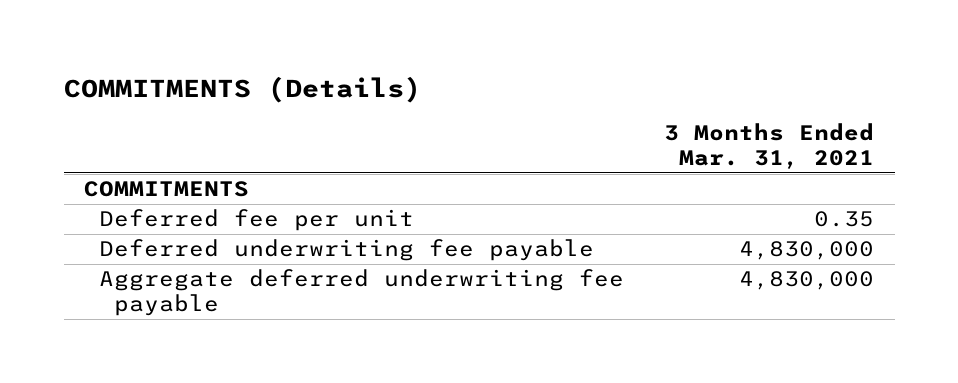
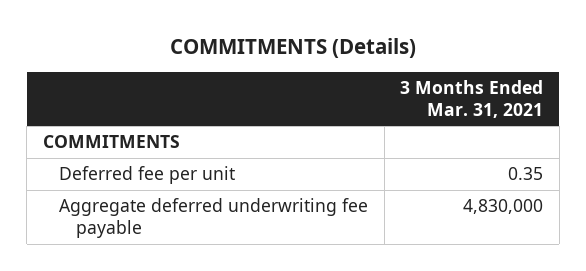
- Deferred underwriting fee payable | 4,830,000

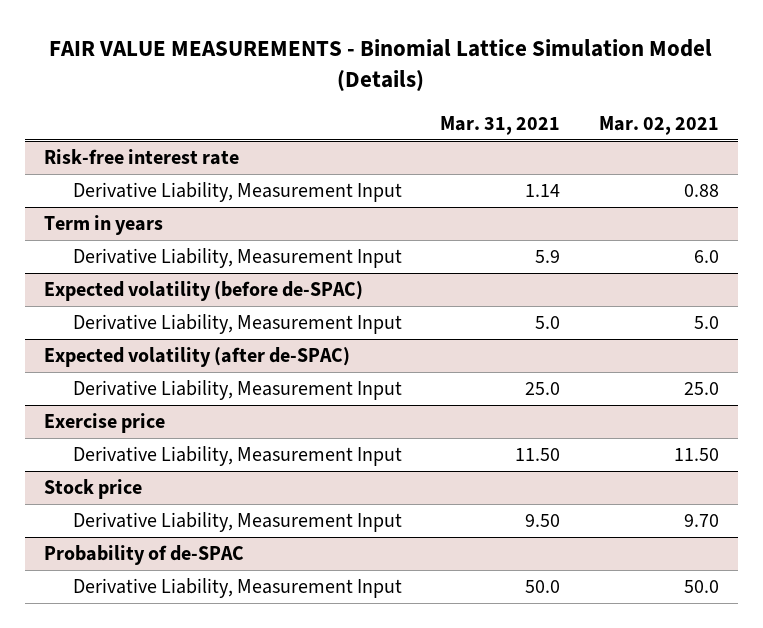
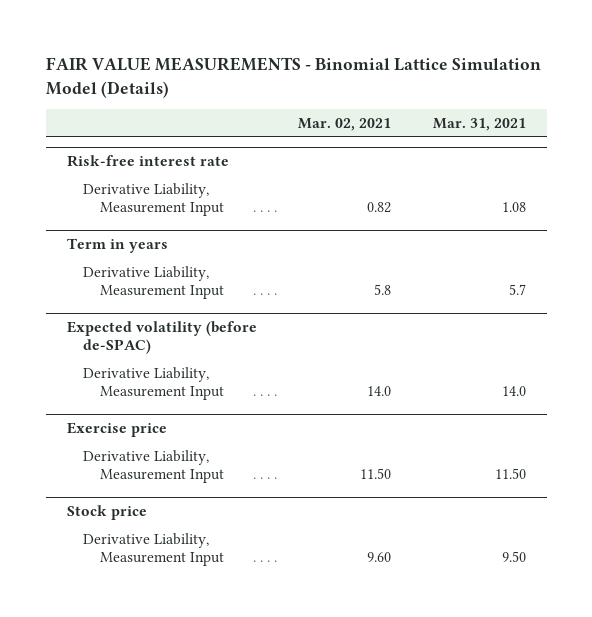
- | Mar. 31, 2021 | Mar. 02, 2021
+ | Mar. 02, 2021 | Mar. 31, 2021
@ Risk-free interest rate
- Derivative Liability, Measurement Input | 1.14 | 0.88
+ Derivative Liability, Measurement Input | 0.82 | 1.08
@ Term in years
- Derivative Liability, Measurement Input | 5.9 | 6.0
+ Derivative Liability, Measurement Input | 5.8 | 5.7
@ Expected volatility (before de-SPAC)
- Derivative Liability, Measurement Input | 5.0 | 5.0
- Expected volatility (after de-SPAC)
- Derivative Liability, Measurement Input | 25.0 | 25.0
@ Expected volatility (before de-SPAC)
+ Derivative Liability, Measurement Input | 14.0 | 14.0
@ Stock price
- Derivative Liability, Measurement Input | 9.50 | 9.70
- Probability of de-SPAC
- Derivative Liability, Measurement Input | 50.0 | 50.0
@ Stock price
+ Derivative Liability, Measurement Input | 9.60 | 9.50

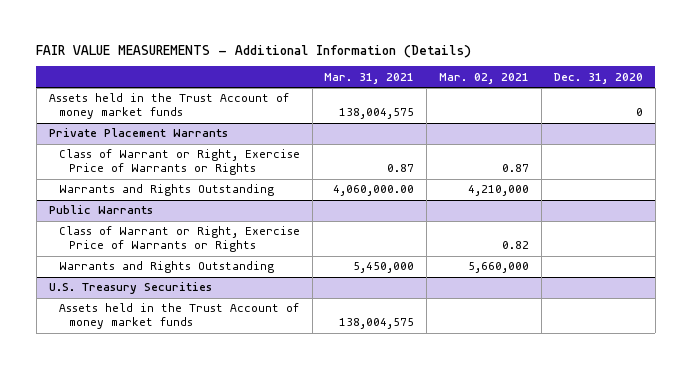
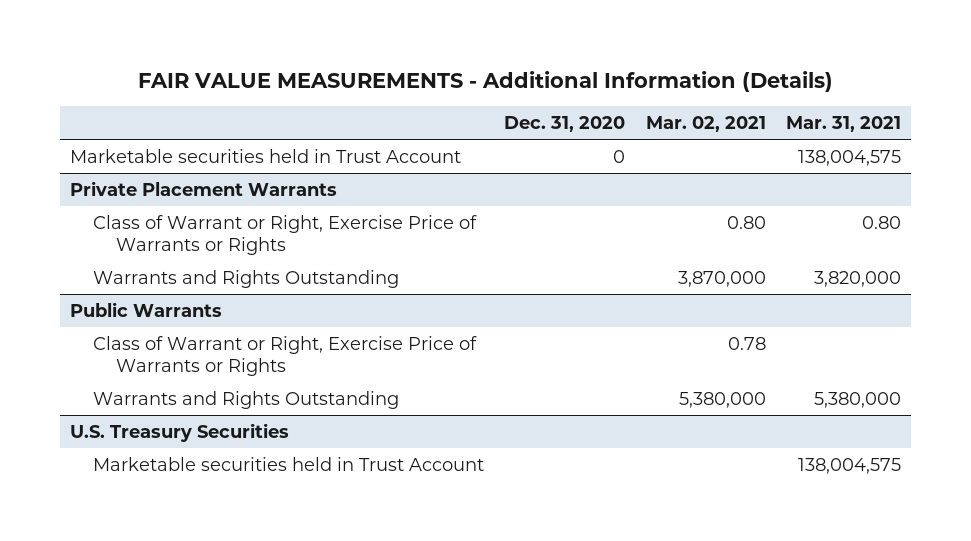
- | Mar. 31, 2021 | Mar. 02, 2021 | Dec. 31, 2020
+ | Dec. 31, 2020 | Mar. 02, 2021 | Mar. 31, 2021
- Assets held in the Trust Account of money market funds | 138,004,575 | | 0
+ Marketable securities held in Trust Account | 0 | | 138,004,575
@ Private Placement Warrants
- Class of Warrant or Right, Exercise Price of Warrants or Rights | 0.87 | 0.87 |
- Warrants and Rights Outstanding | 4,060,000.00 | 4,210,000 |
+ Class of Warrant or Right, Exercise Price of Warrants or Rights | | 0.80 | 0.80
+ Warrants and Rights Outstanding | | 3,870,000 | 3,820,000
@ Public Warrants
- Class of Warrant or Right, Exercise Price of Warrants or Rights | | 0.82 |
- Warrants and Rights Outstanding | 5,450,000 | 5,660,000 |
+ Class of Warrant or Right, Exercise Price of Warrants or Rights | | 0.78 |
+ Warrants and Rights Outstanding | | 5,380,000 | 5,380,000
@ U.S. Treasury Securities
- Assets held in the Trust Account of money market funds | 138,004,575 | |
+ Marketable securities held in Trust Account | | | 138,004,575

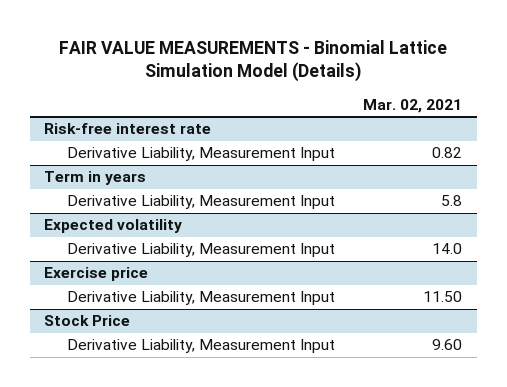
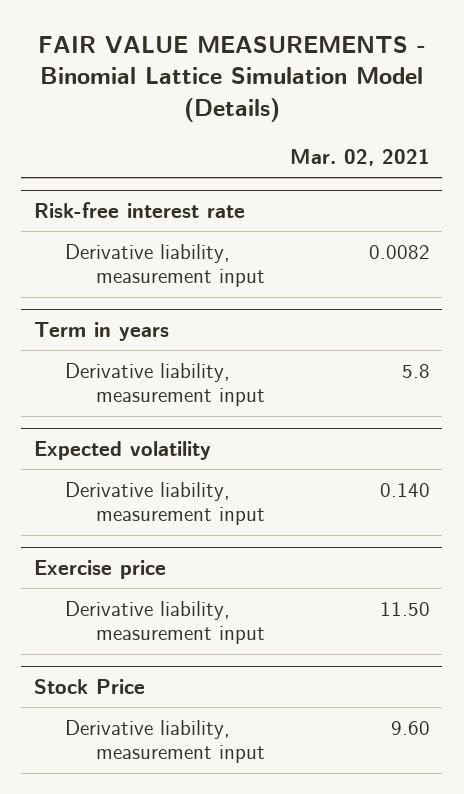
@ Risk-free interest rate
- Derivative Liability, Measurement Input | 0.82
+ Derivative liability, measurement input | 0.0082
@ Term in years
- Derivative Liability, Measurement Input | 5.8
+ Derivative liability, measurement input | 5.8
@ Expected volatility
- Derivative Liability, Measurement Input | 14.0
+ Derivative liability, measurement input | 0.140
@ Exercise price
- Derivative Liability, Measurement Input | 11.50
+ Derivative liability, measurement input | 11.50
@ Stock Price
- Derivative Liability, Measurement Input | 9.60
+ Derivative liability, measurement input | 9.60

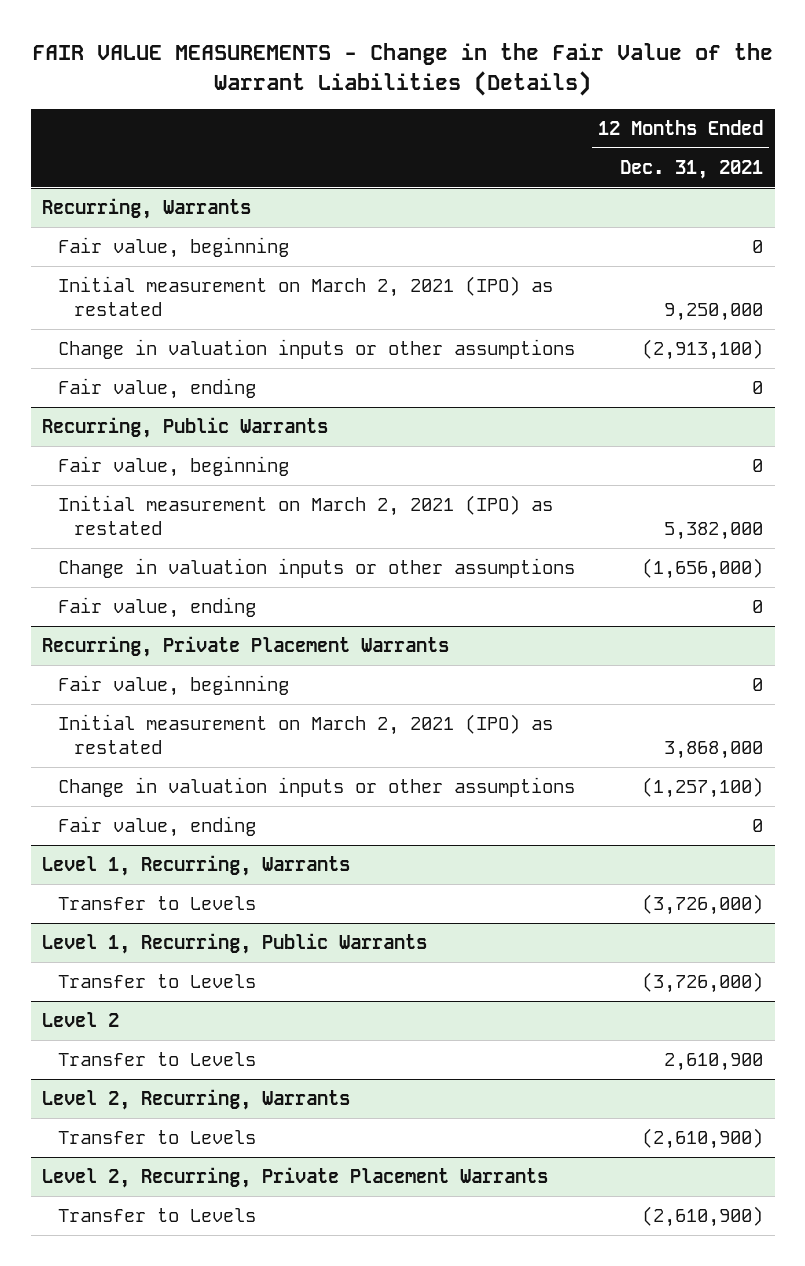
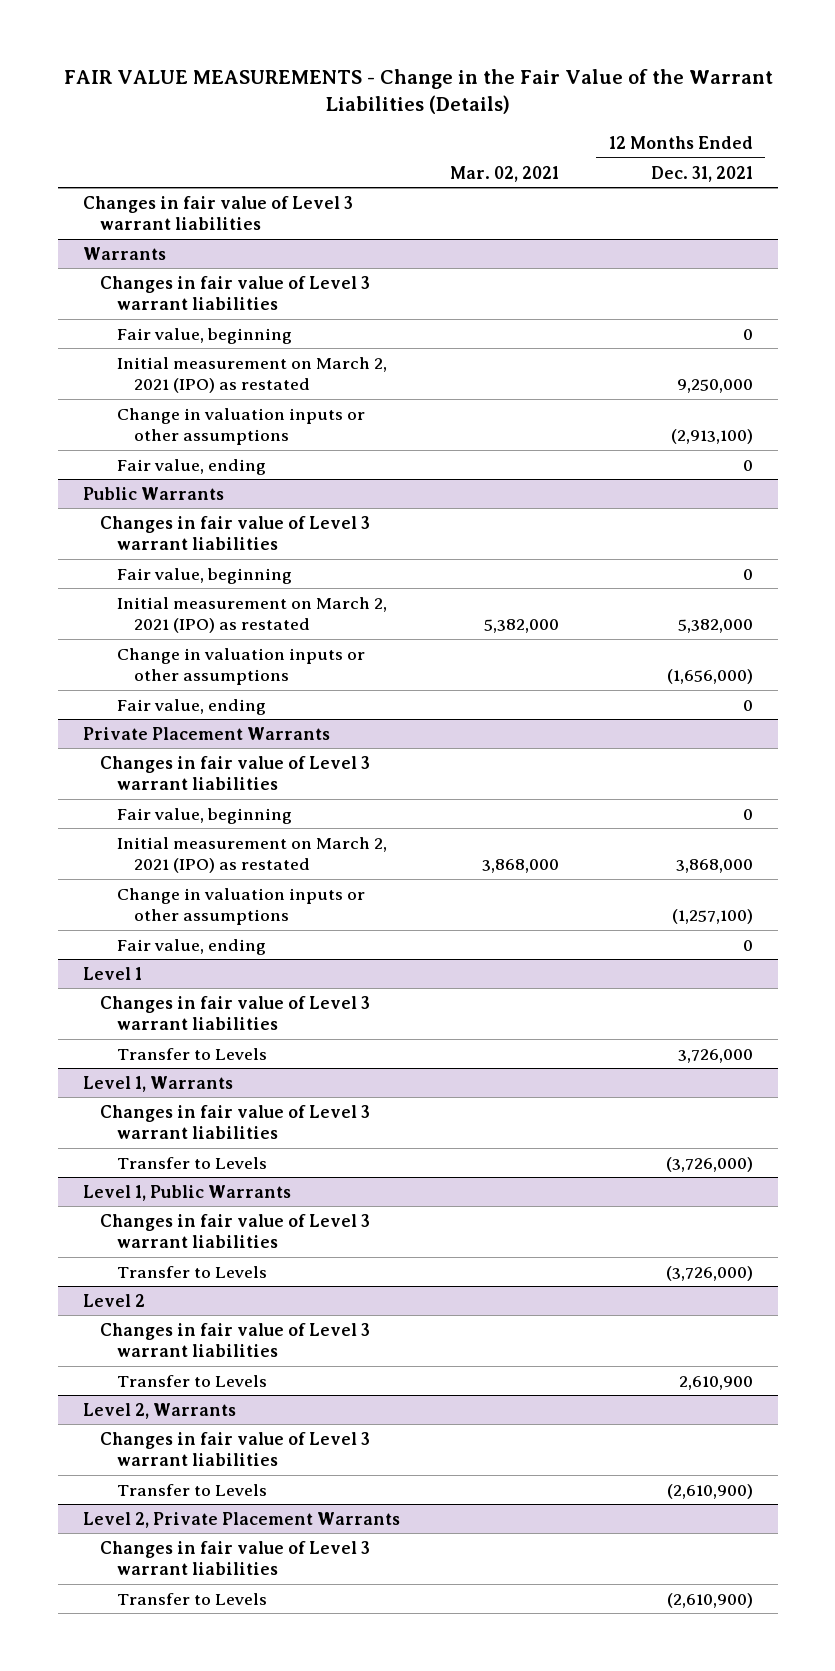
- | 12 Months Ended Dec. 31, 2021
+ | Mar. 02, 2021 | 12 Months Ended Dec. 31, 2021
- Recurring, Warrants
+ Changes in fair value of Level 3 warrant liabilities
+ Warrants
+ Changes in fair value of Level 3 warrant liabilities
- Recurring, Public Warrants
+ Public Warrants
+ Changes in fair value of Level 3 warrant liabilities
- Recurring, Private Placement Warrants
+ Private Placement Warrants
+ Changes in fair value of Level 3 warrant liabilities
- Level 1, Recurring, Warrants
+ Level 1
+ Changes in fair value of Level 3 warrant liabilities
+ Transfer to Levels | | 3,726,000
+ Level 1, Warrants
+ Changes in fair value of Level 3 warrant liabilities
- Level 1, Recurring, Public Warrants
+ Level 1, Public Warrants
+ Changes in fair value of Level 3 warrant liabilities
@ Level 2
+ Changes in fair value of Level 3 warrant liabilities
- Level 2, Recurring, Warrants
+ Level 2, Warrants
+ Changes in fair value of Level 3 warrant liabilities
- Level 2, Recurring, Private Placement Warrants
+ Level 2, Private Placement Warrants
+ Changes in fair value of Level 3 warrant liabilities

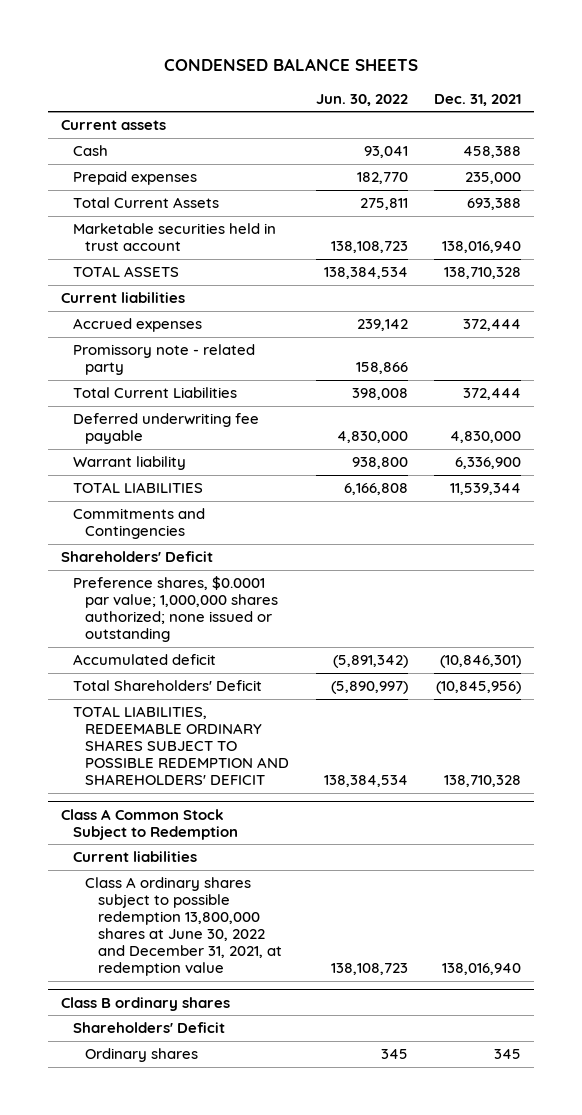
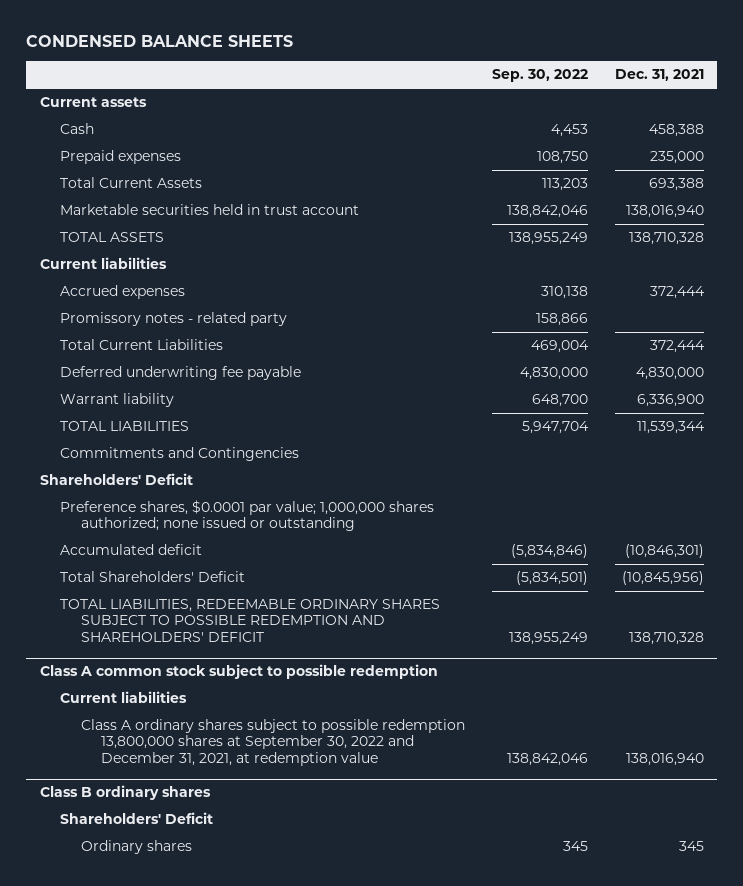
- | Jun. 30, 2022 | Dec. 31, 2021
+ | Sep. 30, 2022 | Dec. 31, 2021
- Promissory note - related party | 158,866 |
+ Promissory notes - related party | 158,866 |
- Class A Common Stock Subject to Redemption
+ Class A common stock subject to possible redemption
- Class A ordinary shares subject to possible redemption 13,800,000 shares at June 30, 2022 and December 31, 2021, at redemption value | 138,108,723 | 138,016,940
+ Class A ordinary shares subject to possible redemption 13,800,000 shares at September 30, 2022 and December 31, 2021, at redemption value | 138,842,046 | 138,016,940

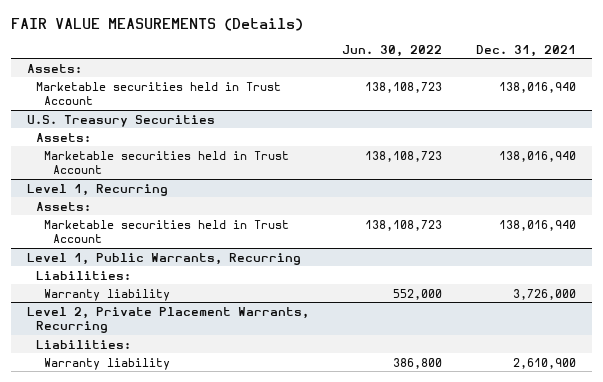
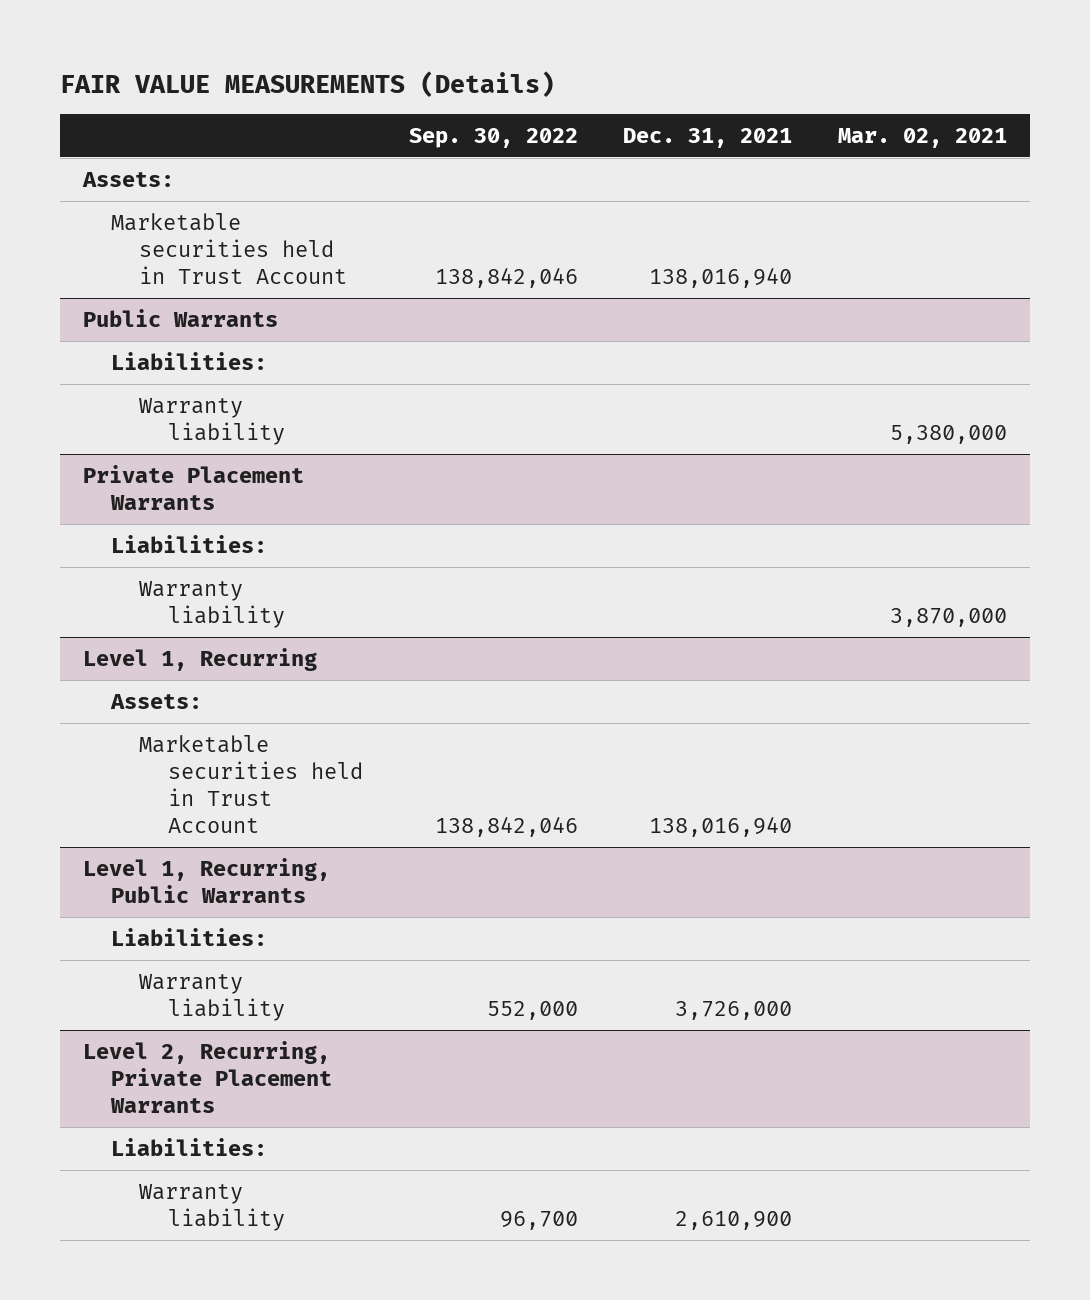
- | Jun. 30, 2022 | Dec. 31, 2021
+ | Sep. 30, 2022 | Dec. 31, 2021 | Mar. 02, 2021
- U.S. Treasury Securities
- Assets:
- Marketable securities held in Trust Account | 138,108,723 | 138,016,940
+ Public Warrants
+ Liabilities:
+ Warranty liability | | | 5,380,000
+ Private Placement Warrants
+ Liabilities:
+ Warranty liability | | | 3,870,000
- Level 1, Public Warrants, Recurring
+ Level 1, Recurring, Public Warrants
- Level 2, Private Placement Warrants, Recurring
+ Level 2, Recurring, Private Placement Warrants

